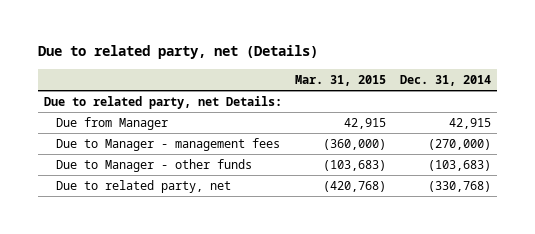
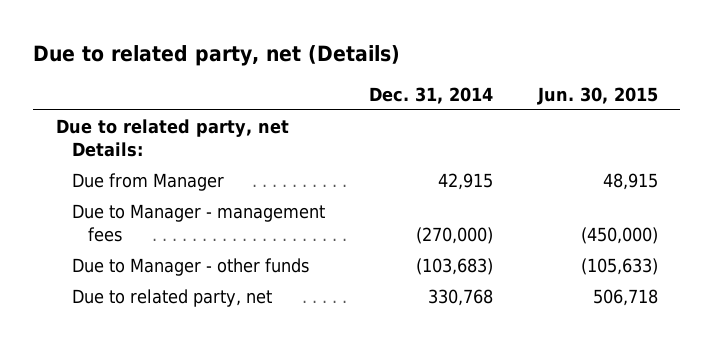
- | Mar. 31, 2015 | Dec. 31, 2014
+ | Dec. 31, 2014 | Jun. 30, 2015
- Due to related party, net | (420,768) | (330,768)
+ Due to related party, net | 330,768 | 506,718

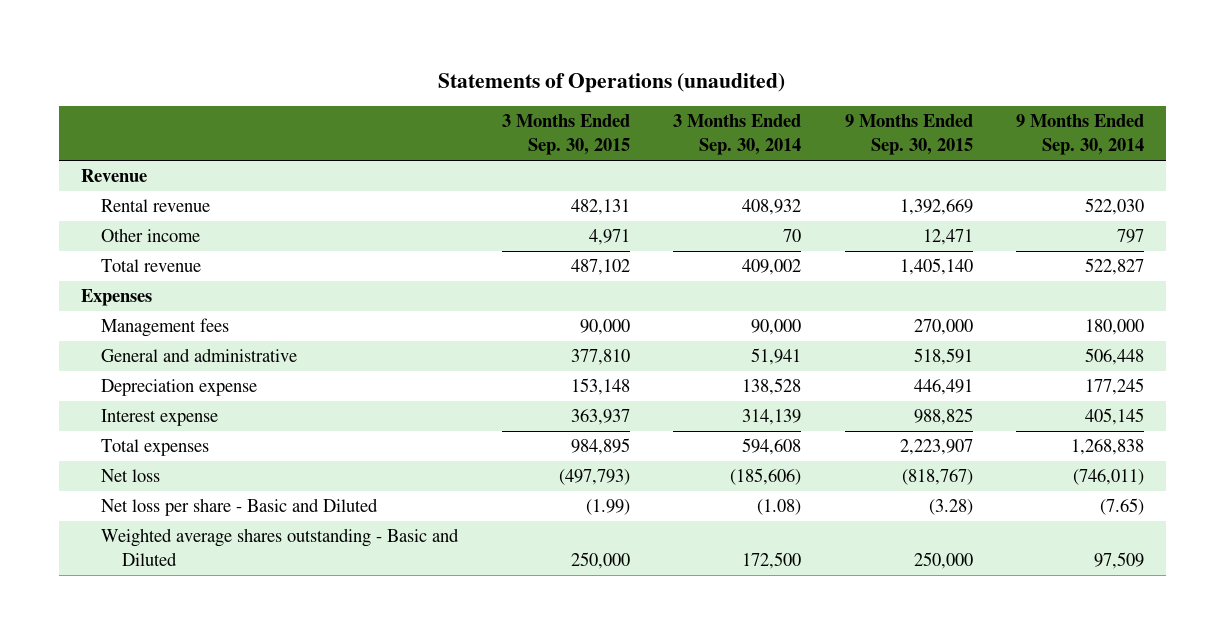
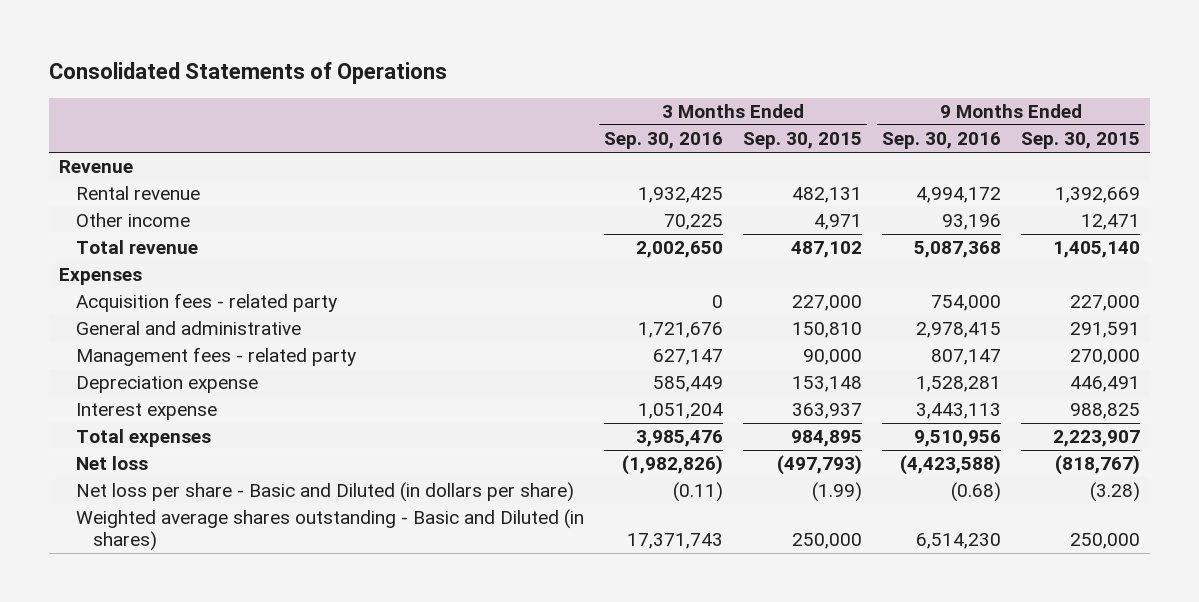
- Statements of Operations (unaudited)
+ Consolidated Statements of Operations
- | 3 Months Ended Sep. 30, 2015 | 3 Months Ended Sep. 30, 2014 | 9 Months Ended Sep. 30, 2015 | 9 Months Ended Sep. 30, 2014
+ | 3 Months Ended Sep. 30, 2016 | 3 Months Ended Sep. 30, 2015 | 9 Months Ended Sep. 30, 2016 | 9 Months Ended Sep. 30, 2015
- Management fees | 90,000 | 90,000 | 270,000 | 180,000
- General and administrative | 377,810 | 51,941 | 518,591 | 506,448
+ Acquisition fees - related party | 0 | 227,000 | 754,000 | 227,000
+ General and administrative | 1,721,676 | 150,810 | 2,978,415 | 291,591
+ Management fees - related party | 627,147 | 90,000 | 807,147 | 270,000
- Net loss per share - Basic and Diluted | (1.99) | (1.08) | (3.28) | (7.65)
- Weighted average shares outstanding - Basic and Diluted | 250,000 | 172,500 | 250,000 | 97,509
+ Net loss per share - Basic and Diluted (in dollars per share) | (0.11) | (1.99) | (0.68) | (3.28)
+ Weighted average shares outstanding - Basic and Diluted (in shares) | 17,371,743 | 250,000 | 6,514,230 | 250,000

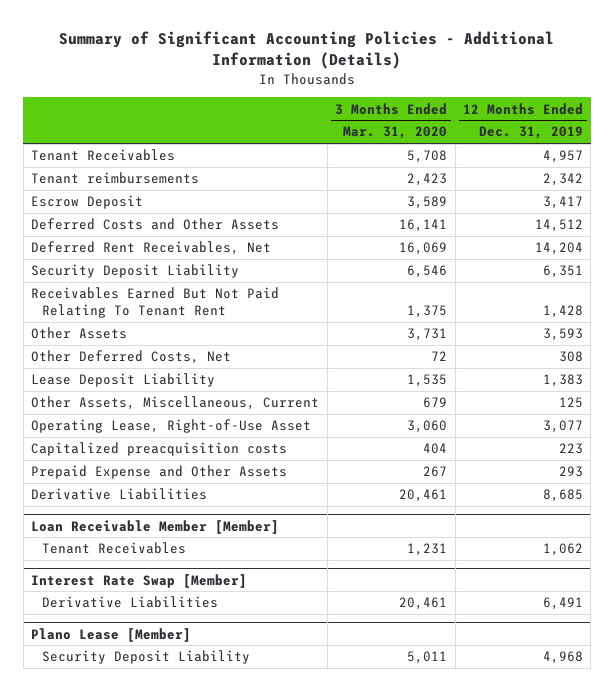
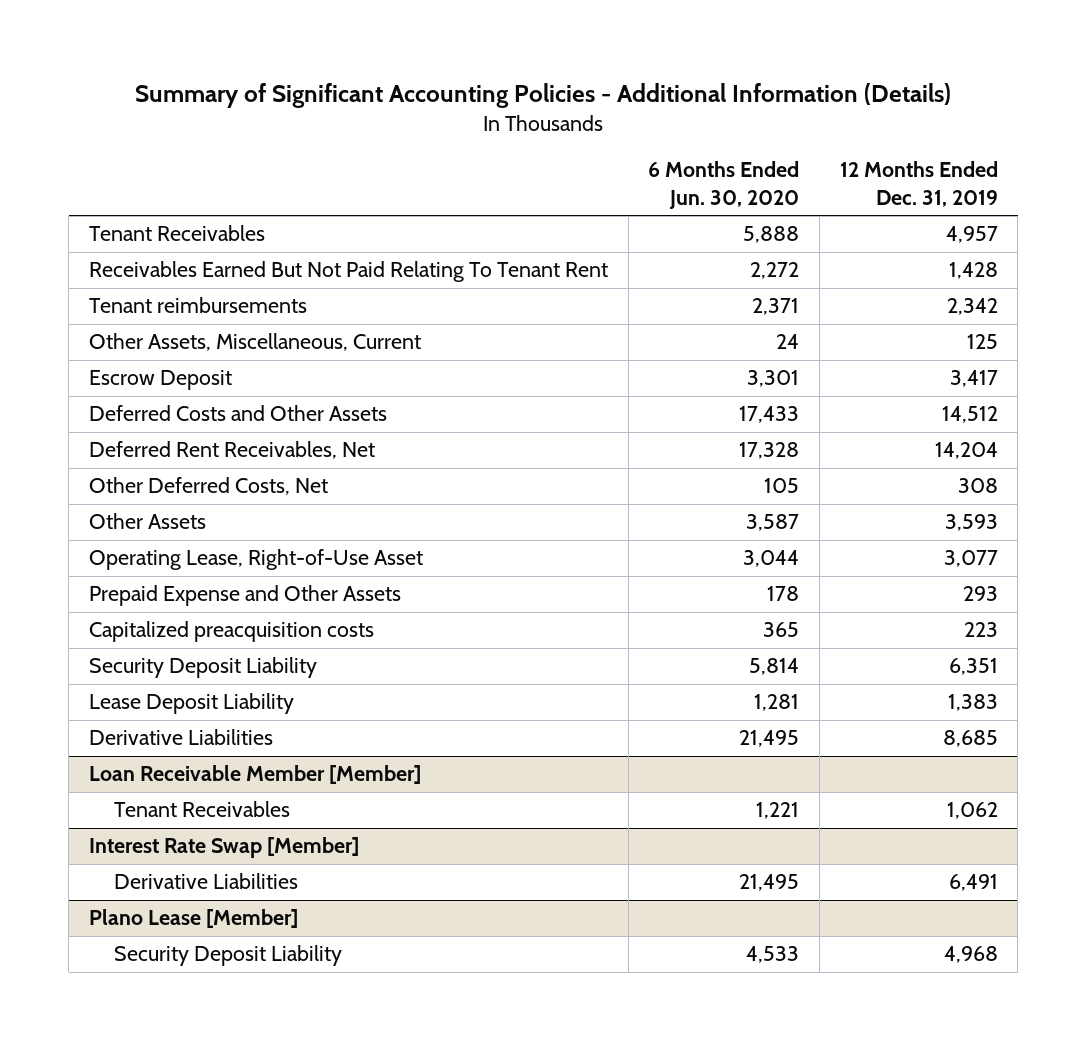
- | 3 Months Ended Mar. 31, 2020 | 12 Months Ended Dec. 31, 2019
+ | 6 Months Ended Jun. 30, 2020 | 12 Months Ended Dec. 31, 2019
moved up: Receivables Earned But Not Paid Relating To Tenant Rent | 2,272 | 1,428
moved up: Other Assets, Miscellaneous, Current | 24 | 125
moved down: Other Assets | 3,587 | 3,593
moved down: Capitalized preacquisition costs | 365 | 223
moved down: Security Deposit Liability | 5,814 | 6,351
moved down: Lease Deposit Liability | 1,281 | 1,383

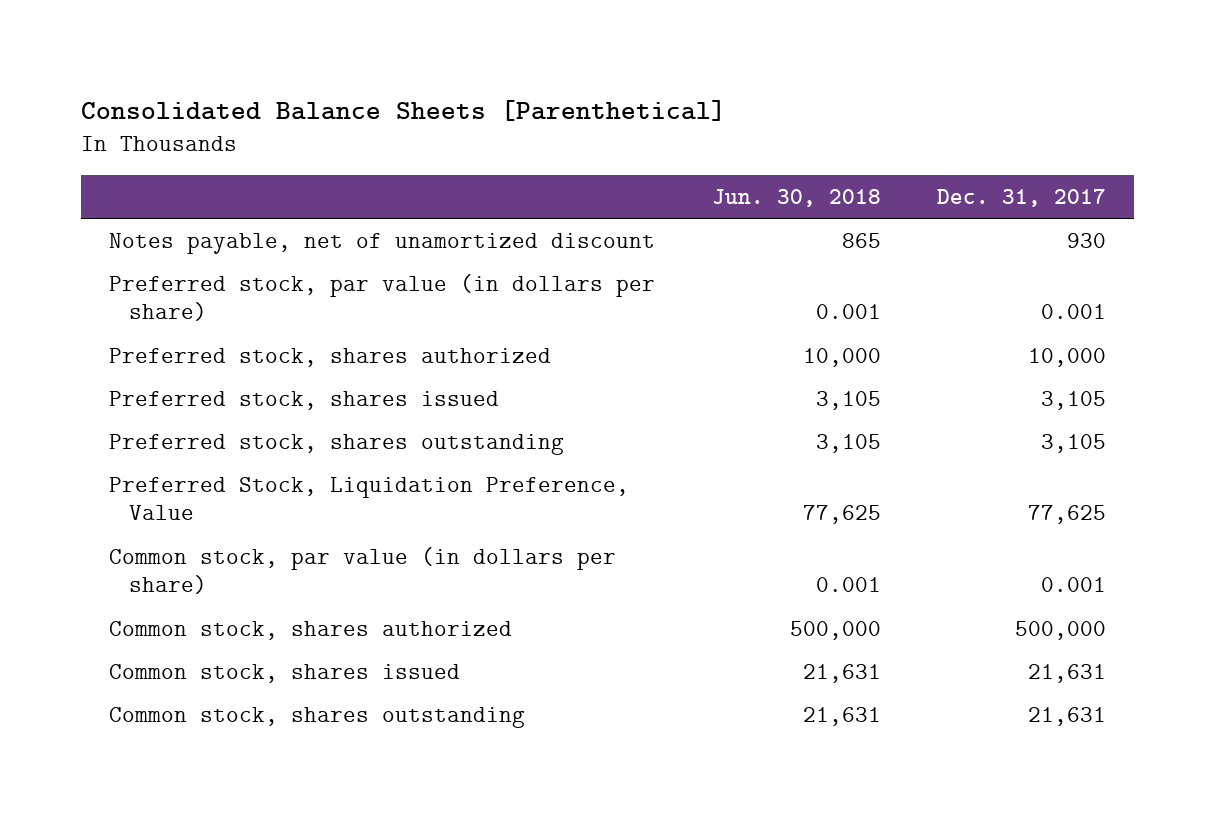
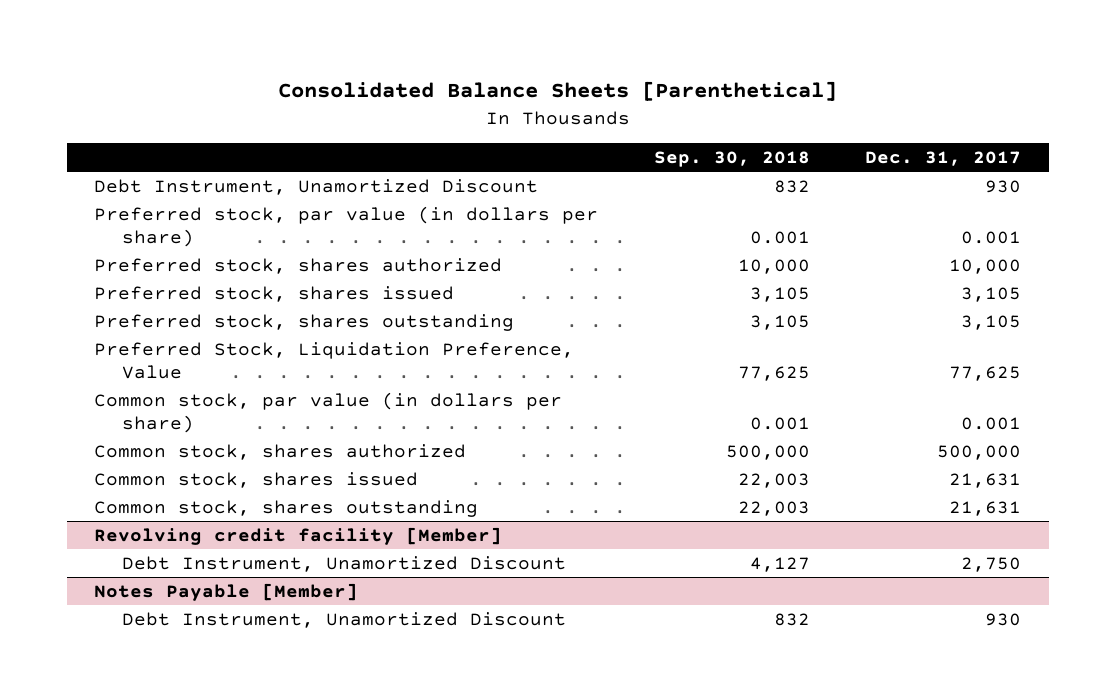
- | Jun. 30, 2018 | Dec. 31, 2017
+ | Sep. 30, 2018 | Dec. 31, 2017
- Notes payable, net of unamortized discount | 865 | 930
+ Debt Instrument, Unamortized Discount | 832 | 930
+ Revolving credit facility [Member]
+ Debt Instrument, Unamortized Discount | 4,127 | 2,750
+ Notes Payable [Member]
+ Debt Instrument, Unamortized Discount | 832 | 930

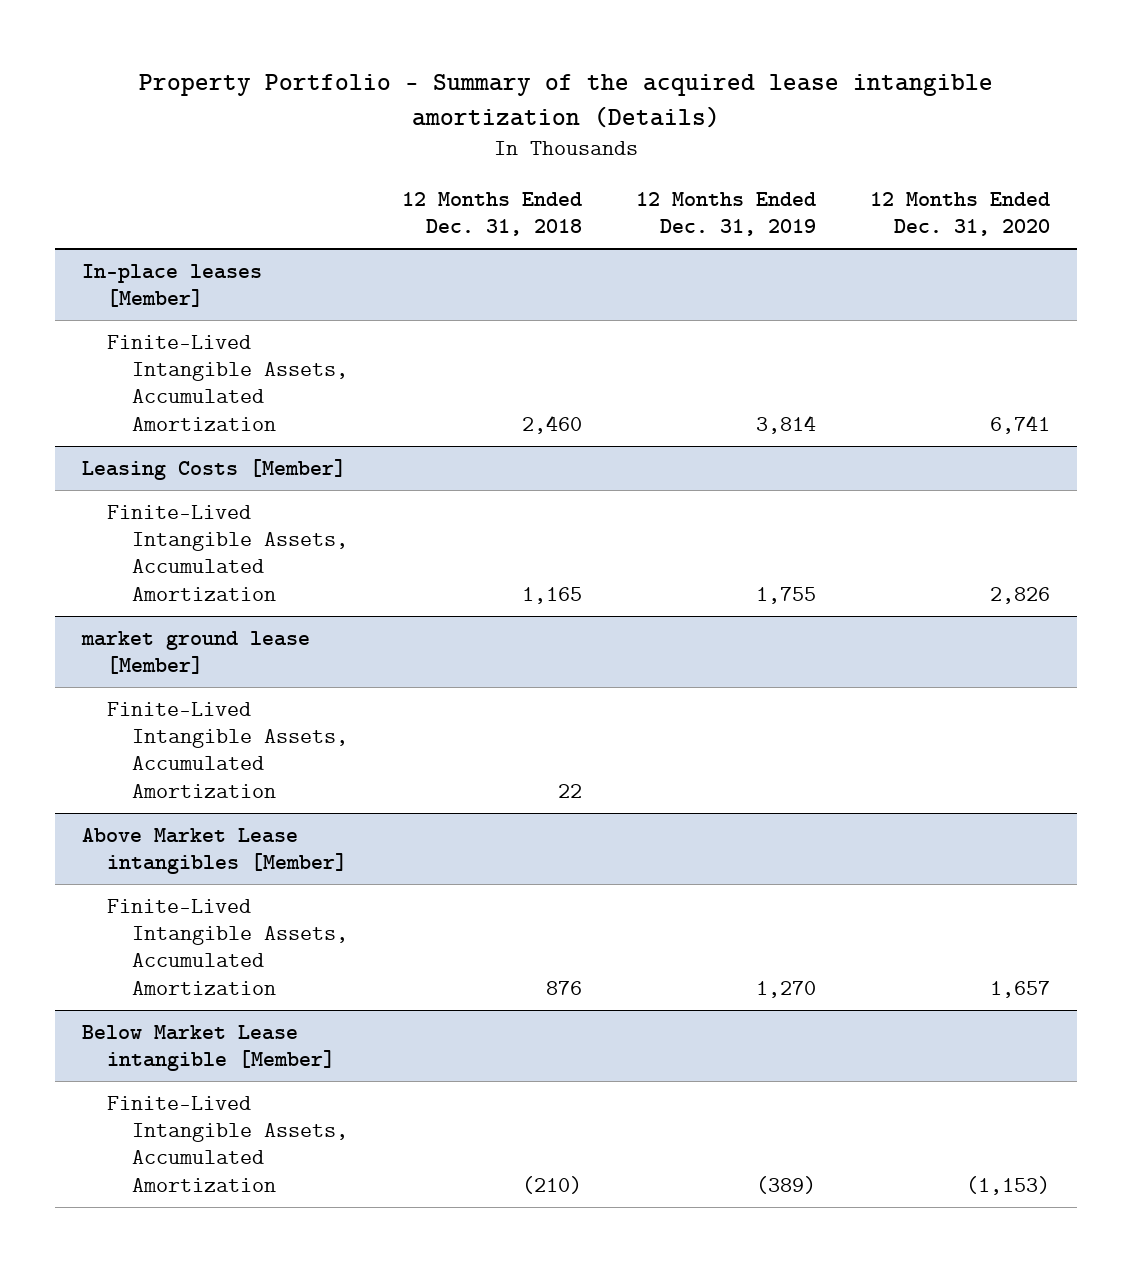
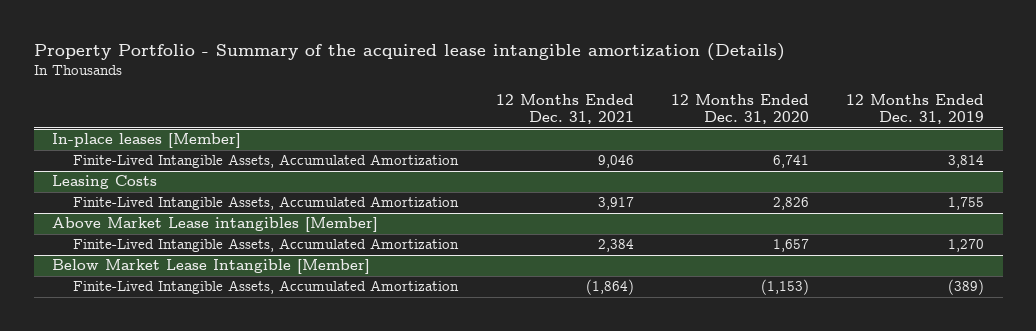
- | 12 Months Ended Dec. 31, 2018 | 12 Months Ended Dec. 31, 2019 | 12 Months Ended Dec. 31, 2020
+ | 12 Months Ended Dec. 31, 2021 | 12 Months Ended Dec. 31, 2020 | 12 Months Ended Dec. 31, 2019
- Leasing Costs [Member]
+ Leasing Costs
- market ground lease [Member]
- Finite-Lived Intangible Assets, Accumulated Amortization | 22 | |
- Below Market Lease intangible [Member]
+ Below Market Lease Intangible [Member]

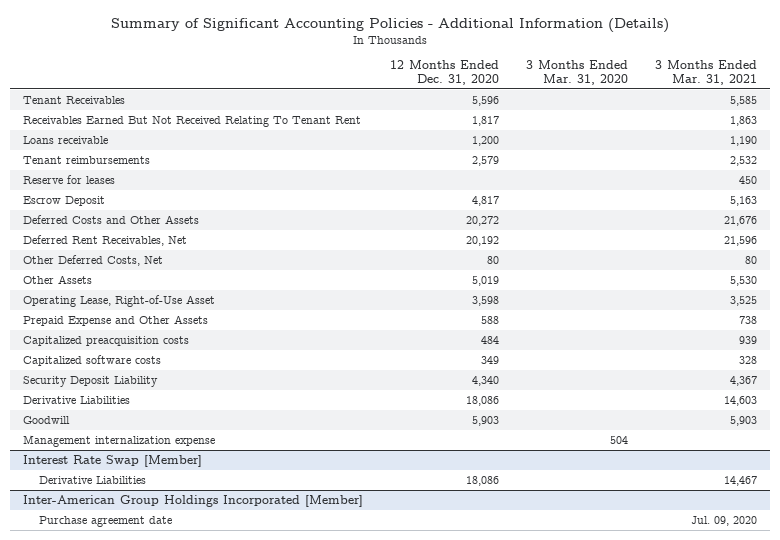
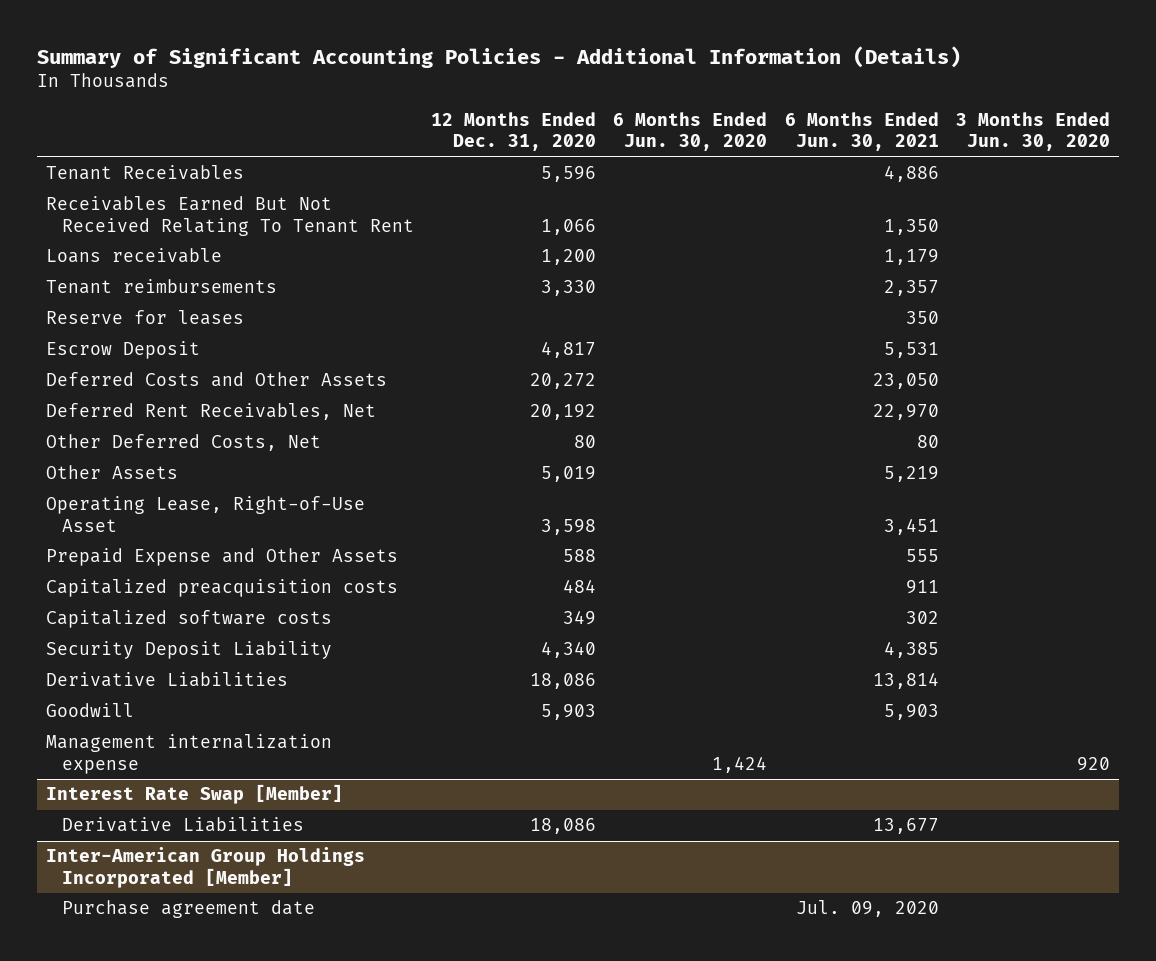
- | 12 Months Ended Dec. 31, 2020 | 3 Months Ended Mar. 31, 2020 | 3 Months Ended Mar. 31, 2021
+ | 12 Months Ended Dec. 31, 2020 | 6 Months Ended Jun. 30, 2020 | 6 Months Ended Jun. 30, 2021 | 3 Months Ended Jun. 30, 2020
- Receivables Earned But Not Received Relating To Tenant Rent | 1,817 | | 1,863
+ Receivables Earned But Not Received Relating To Tenant Rent | 1,066 | | 1,350 |
- Tenant reimbursements | 2,579 | | 2,532
+ Tenant reimbursements | 3,330 | | 2,357 |

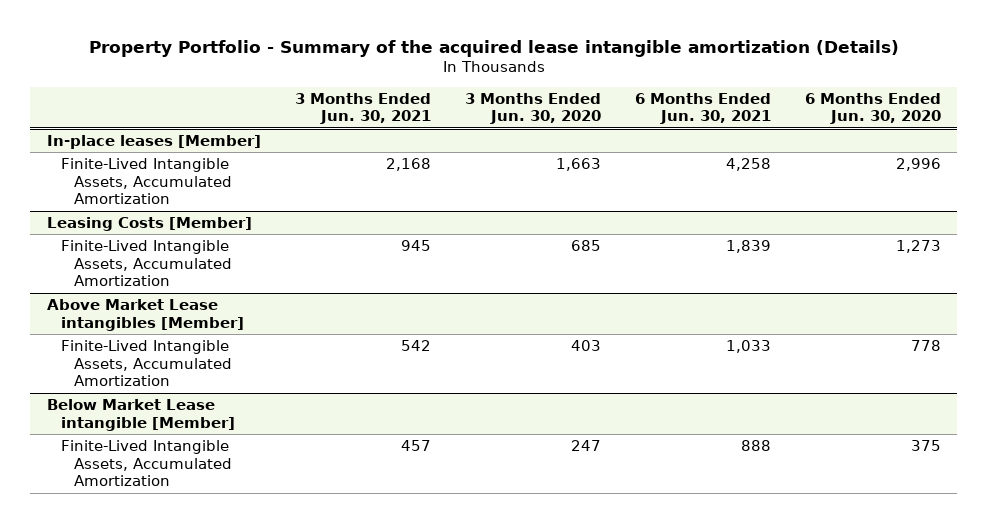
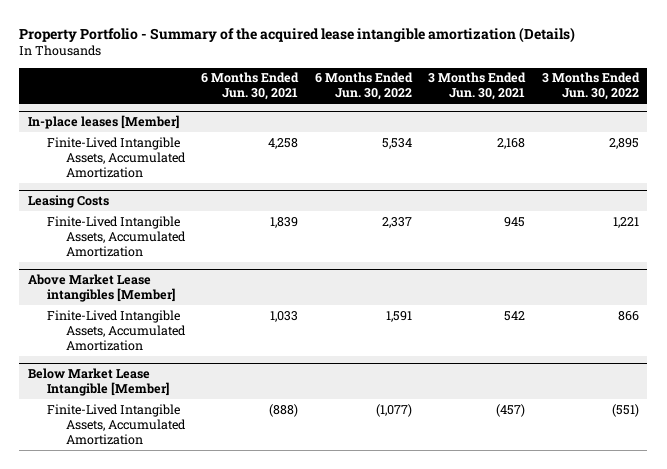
- | 3 Months Ended Jun. 30, 2021 | 3 Months Ended Jun. 30, 2020 | 6 Months Ended Jun. 30, 2021 | 6 Months Ended Jun. 30, 2020
+ | 6 Months Ended Jun. 30, 2021 | 6 Months Ended Jun. 30, 2022 | 3 Months Ended Jun. 30, 2021 | 3 Months Ended Jun. 30, 2022
- Leasing Costs [Member]
+ Leasing Costs
- Below Market Lease intangible [Member]
- Finite-Lived Intangible Assets, Accumulated Amortization | 457 | 247 | 888 | 375
+ Below Market Lease Intangible [Member]
+ Finite-Lived Intangible Assets, Accumulated Amortization | (888) | (1,077) | (457) | (551)

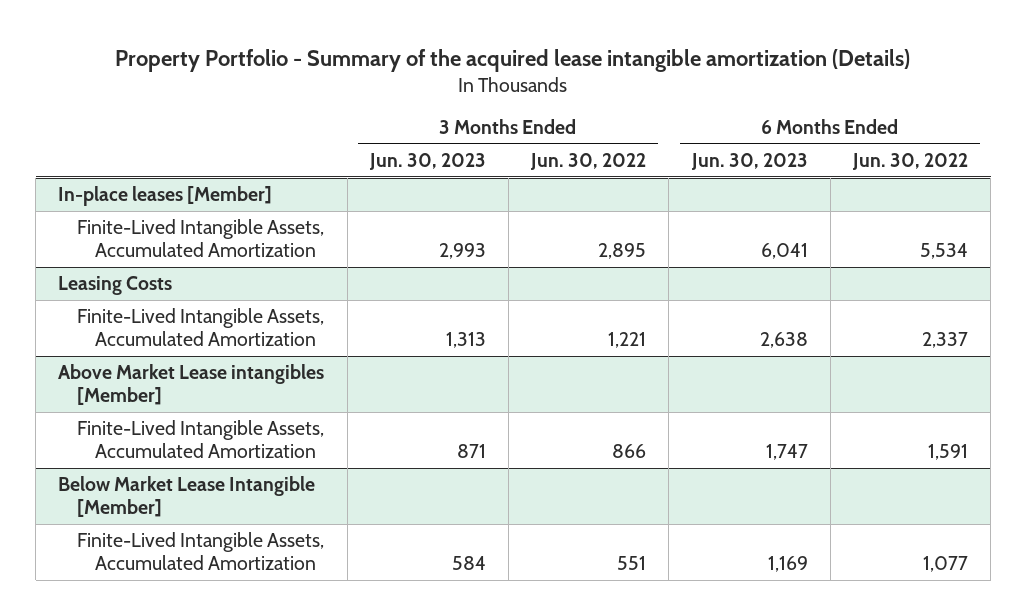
- | 6 Months Ended Jun. 30, 2021 | 6 Months Ended Jun. 30, 2022 | 3 Months Ended Jun. 30, 2021 | 3 Months Ended Jun. 30, 2022
+ | 3 Months Ended Jun. 30, 2023 | 3 Months Ended Jun. 30, 2022 | 6 Months Ended Jun. 30, 2023 | 6 Months Ended Jun. 30, 2022
@ Below Market Lease Intangible [Member]
- Finite-Lived Intangible Assets, Accumulated Amortization | (888) | (1,077) | (457) | (551)
+ Finite-Lived Intangible Assets, Accumulated Amortization | 584 | 551 | 1,169 | 1,077

